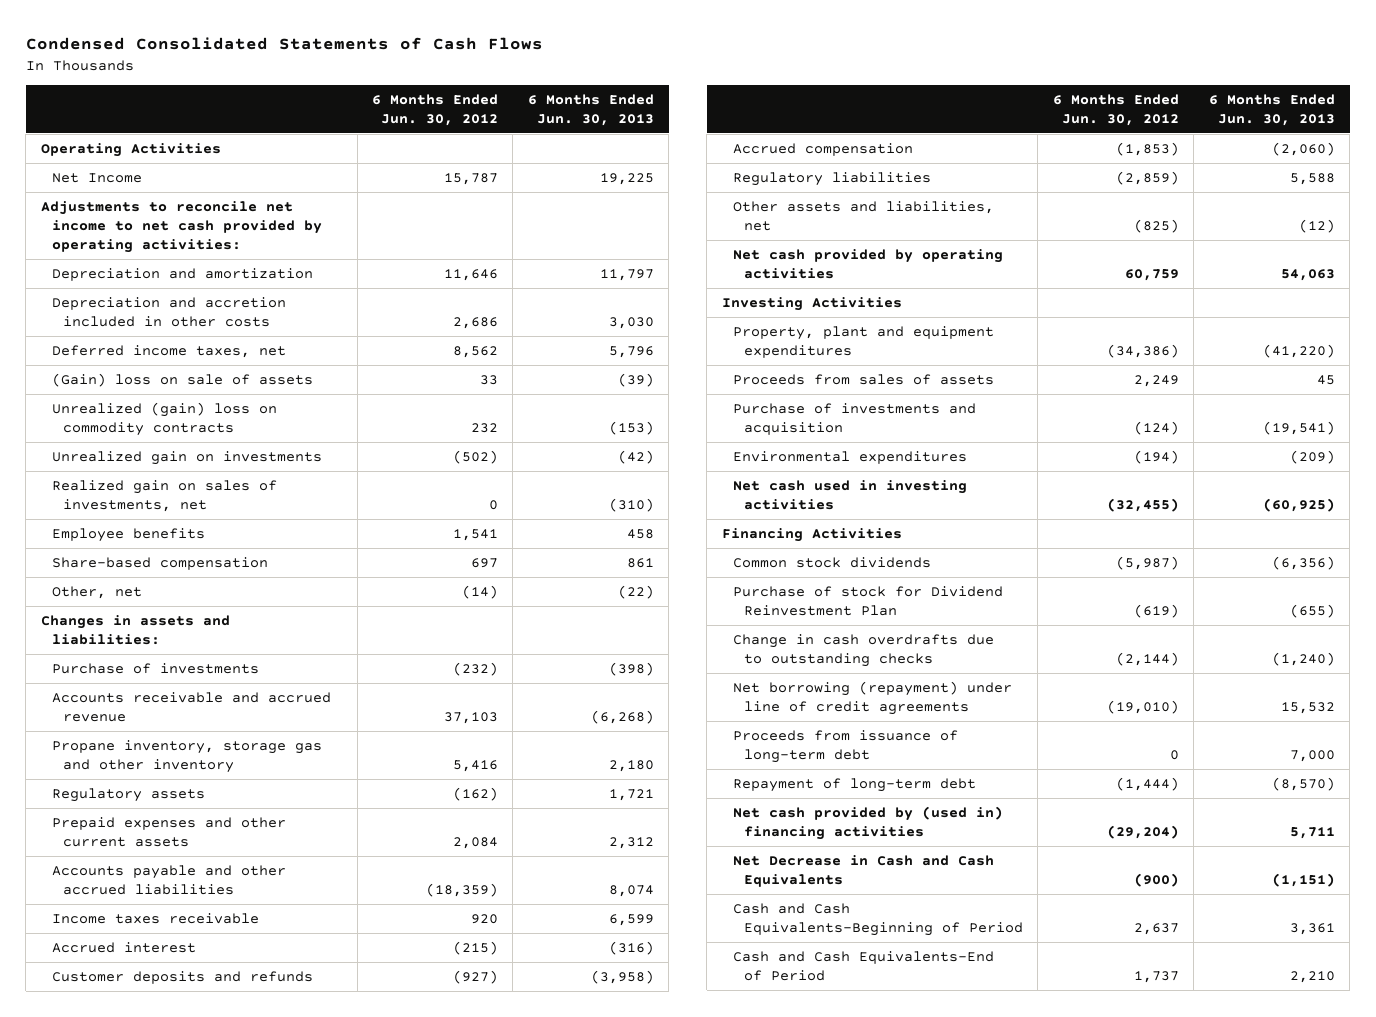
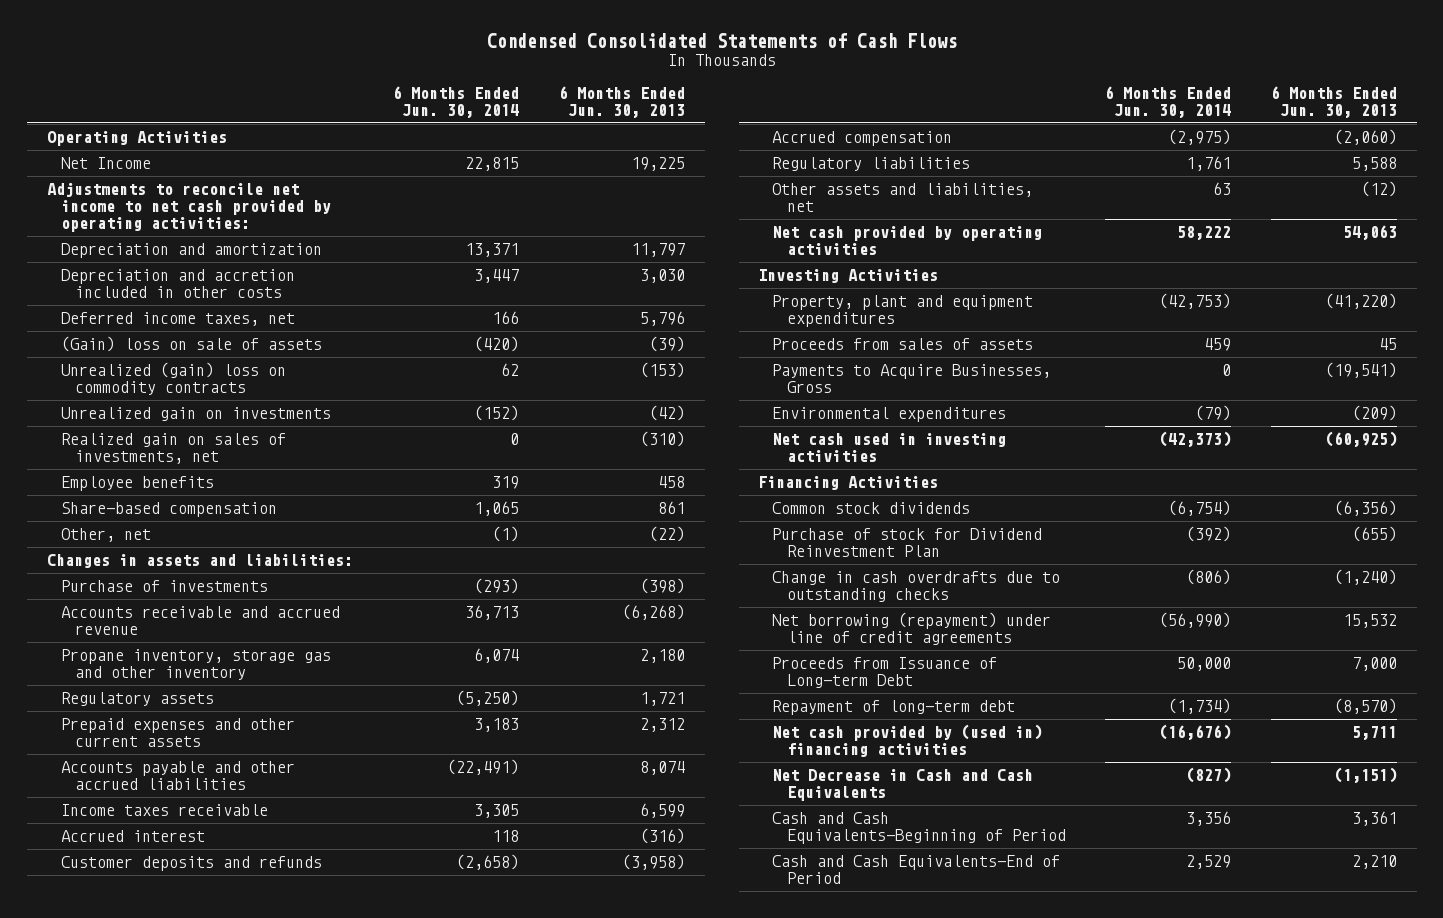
- | 6 Months Ended Jun. 30, 2012 | 6 Months Ended Jun. 30, 2013
+ | 6 Months Ended Jun. 30, 2014 | 6 Months Ended Jun. 30, 2013
- Purchase of investments and acquisition | (124) | (19,541)
+ Payments to Acquire Businesses, Gross | 0 | (19,541)
- Proceeds from issuance of long-term debt | 0 | 7,000
+ Proceeds from Issuance of Long-term Debt | 50,000 | 7,000

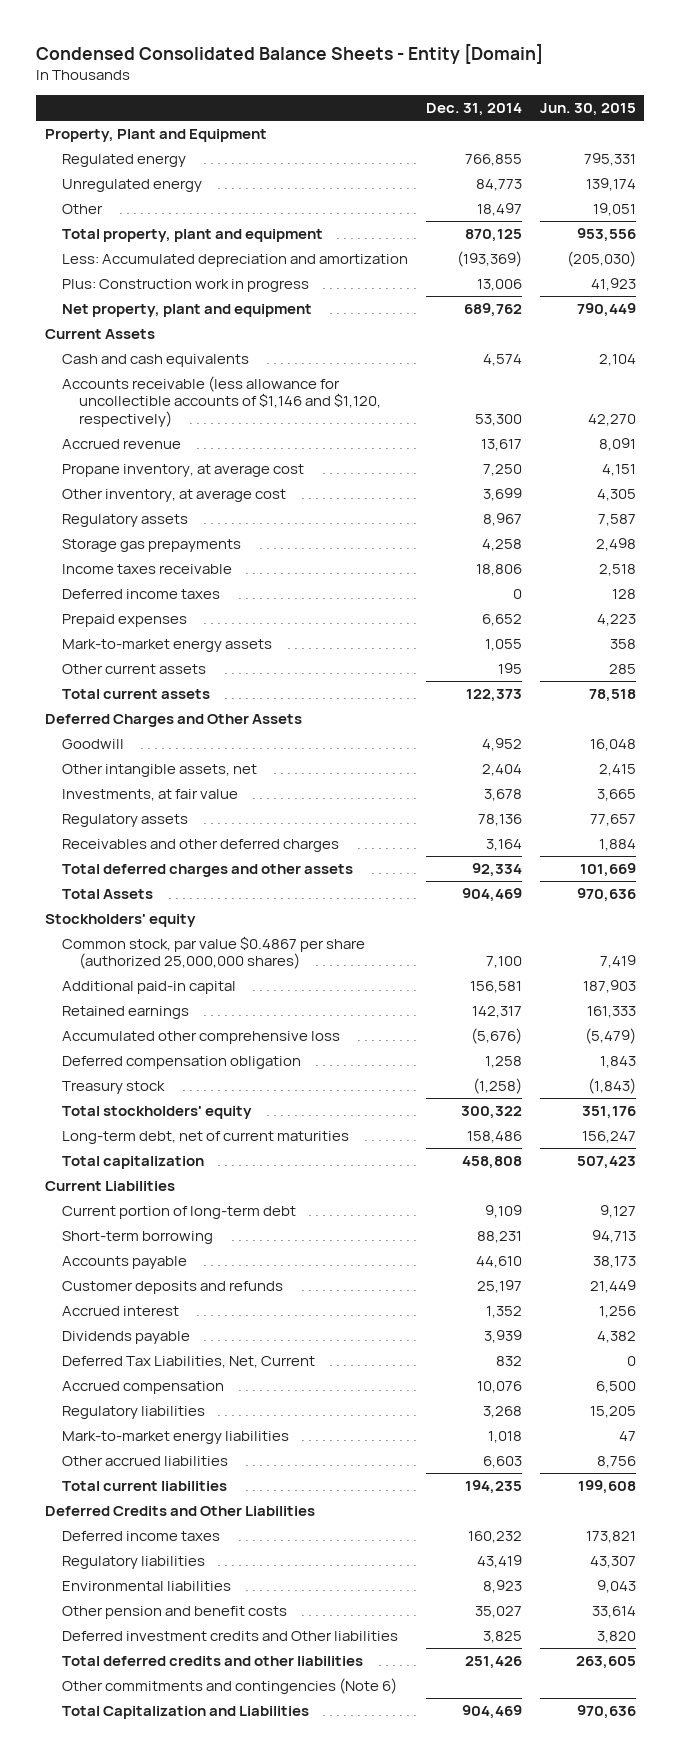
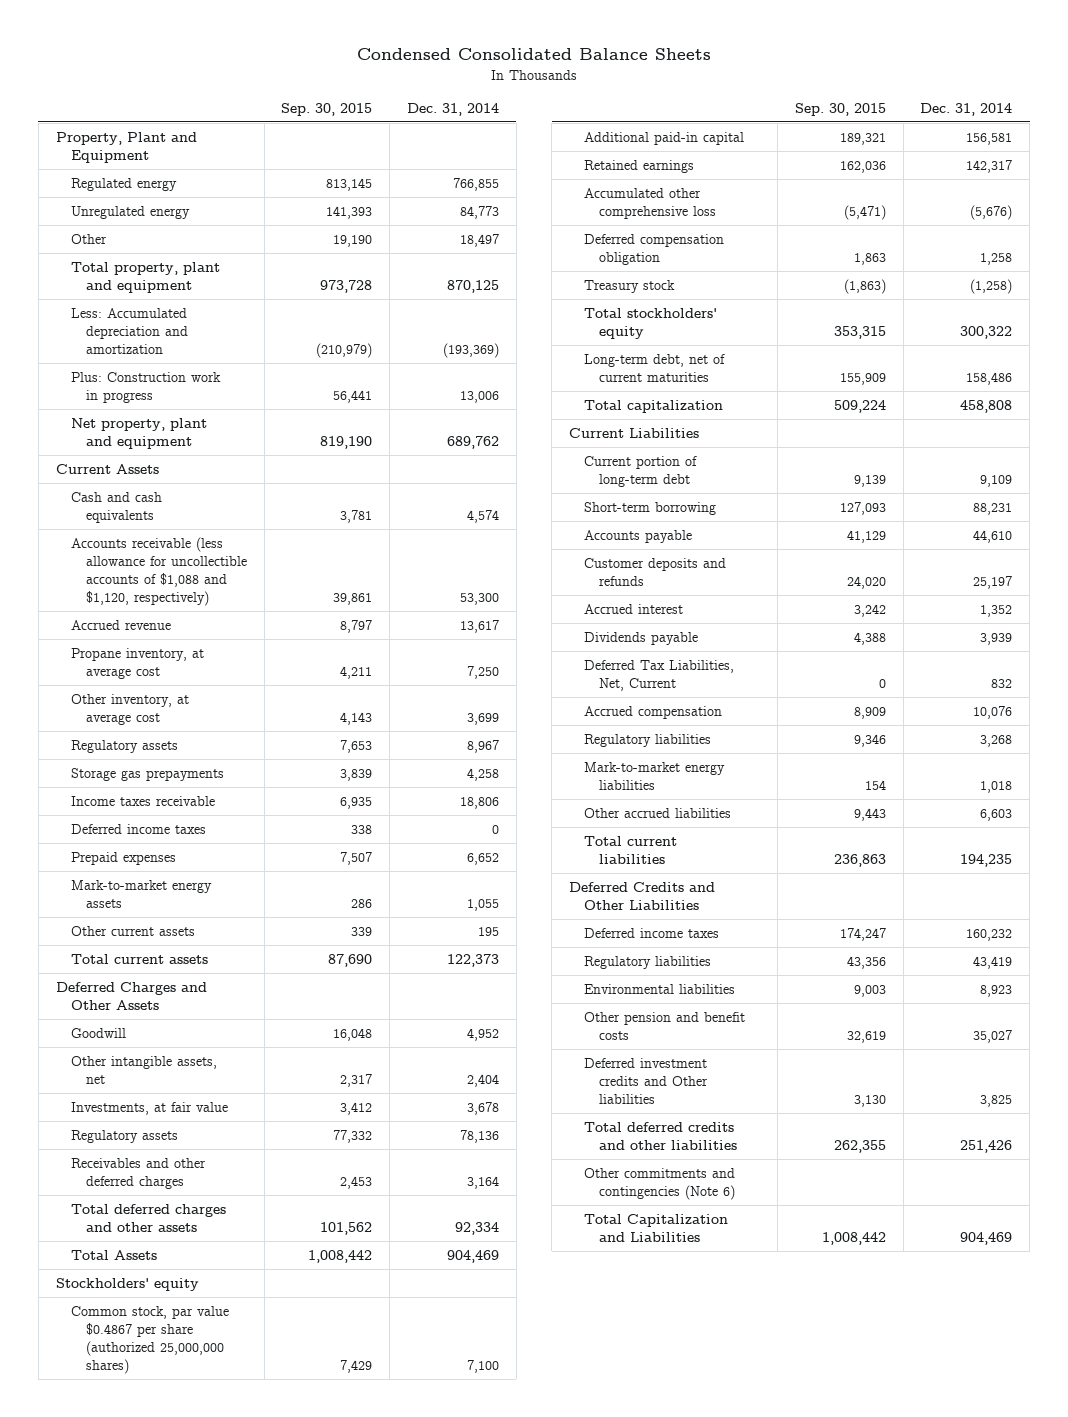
- Condensed Consolidated Balance Sheets - Entity [Domain]
+ Condensed Consolidated Balance Sheets
- | Dec. 31, 2014 | Jun. 30, 2015
+ | Sep. 30, 2015 | Dec. 31, 2014
- Accounts receivable (less allowance for uncollectible accounts of $1,146 and $1,120, respectively) | 53,300 | 42,270
+ Accounts receivable (less allowance for uncollectible accounts of $1,088 and $1,120, respectively) | 39,861 | 53,300

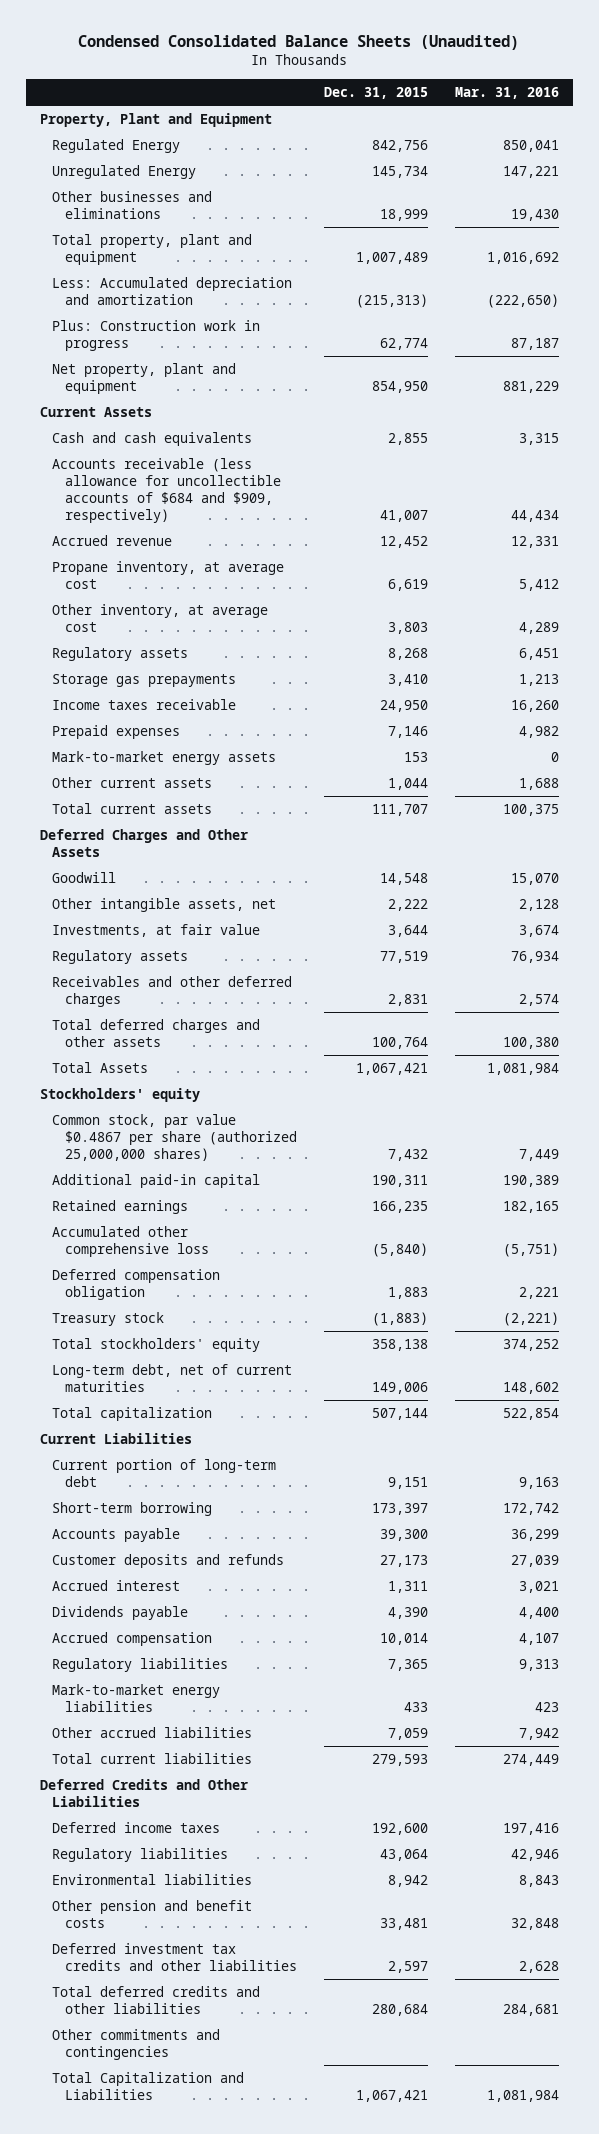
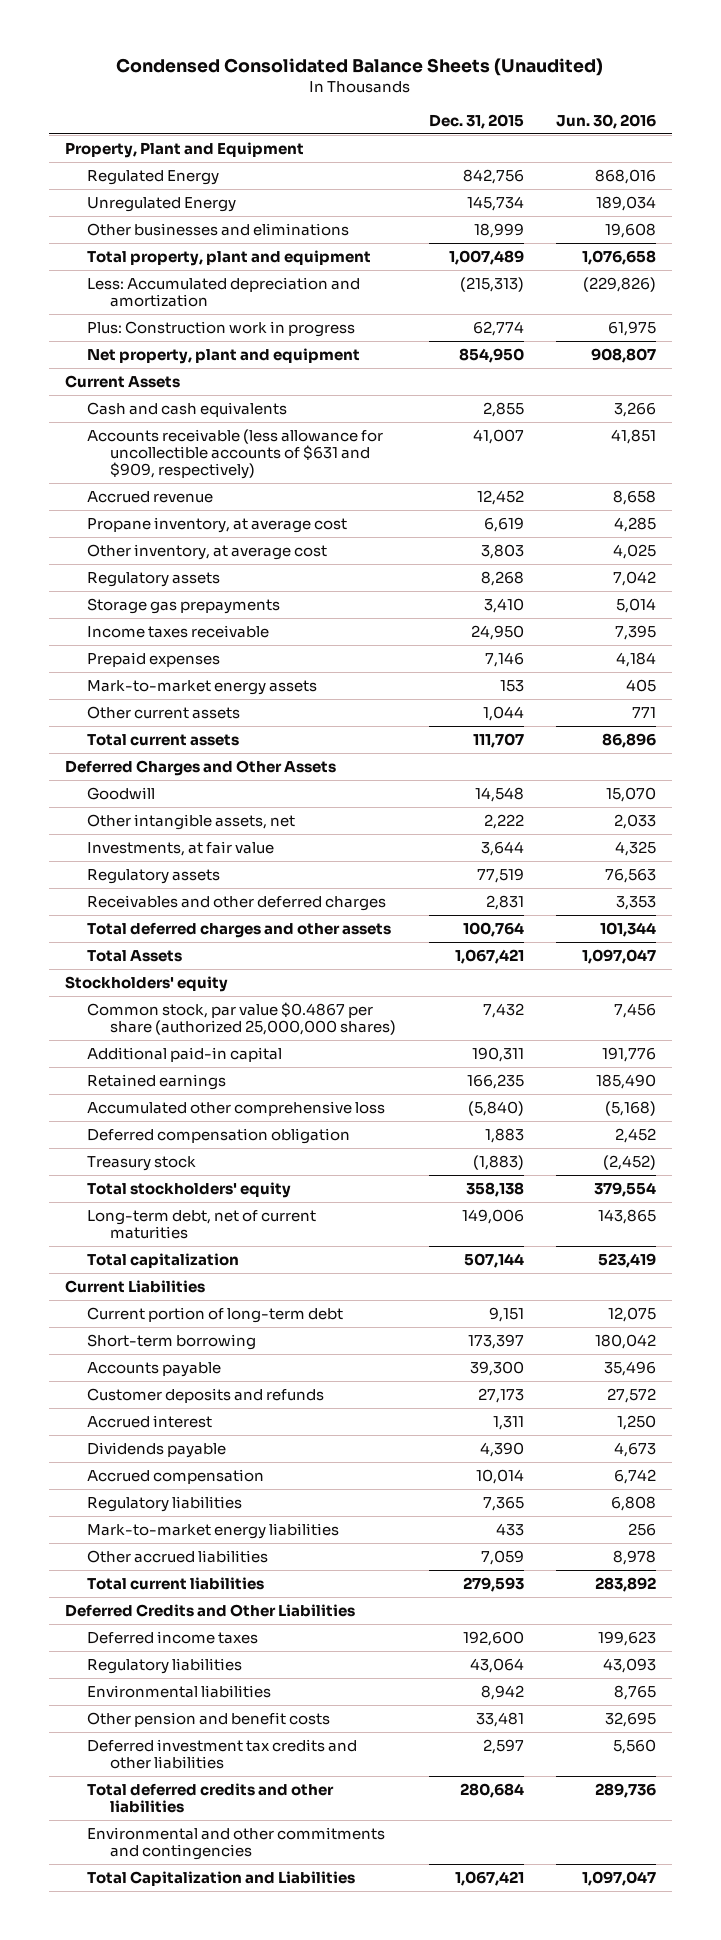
- | Dec. 31, 2015 | Mar. 31, 2016
+ | Dec. 31, 2015 | Jun. 30, 2016
- Accounts receivable (less allowance for uncollectible accounts of $684 and $909, respectively) | 41,007 | 44,434
+ Accounts receivable (less allowance for uncollectible accounts of $631 and $909, respectively) | 41,007 | 41,851
- Other commitments and contingencies
+ Environmental and other commitments and contingencies

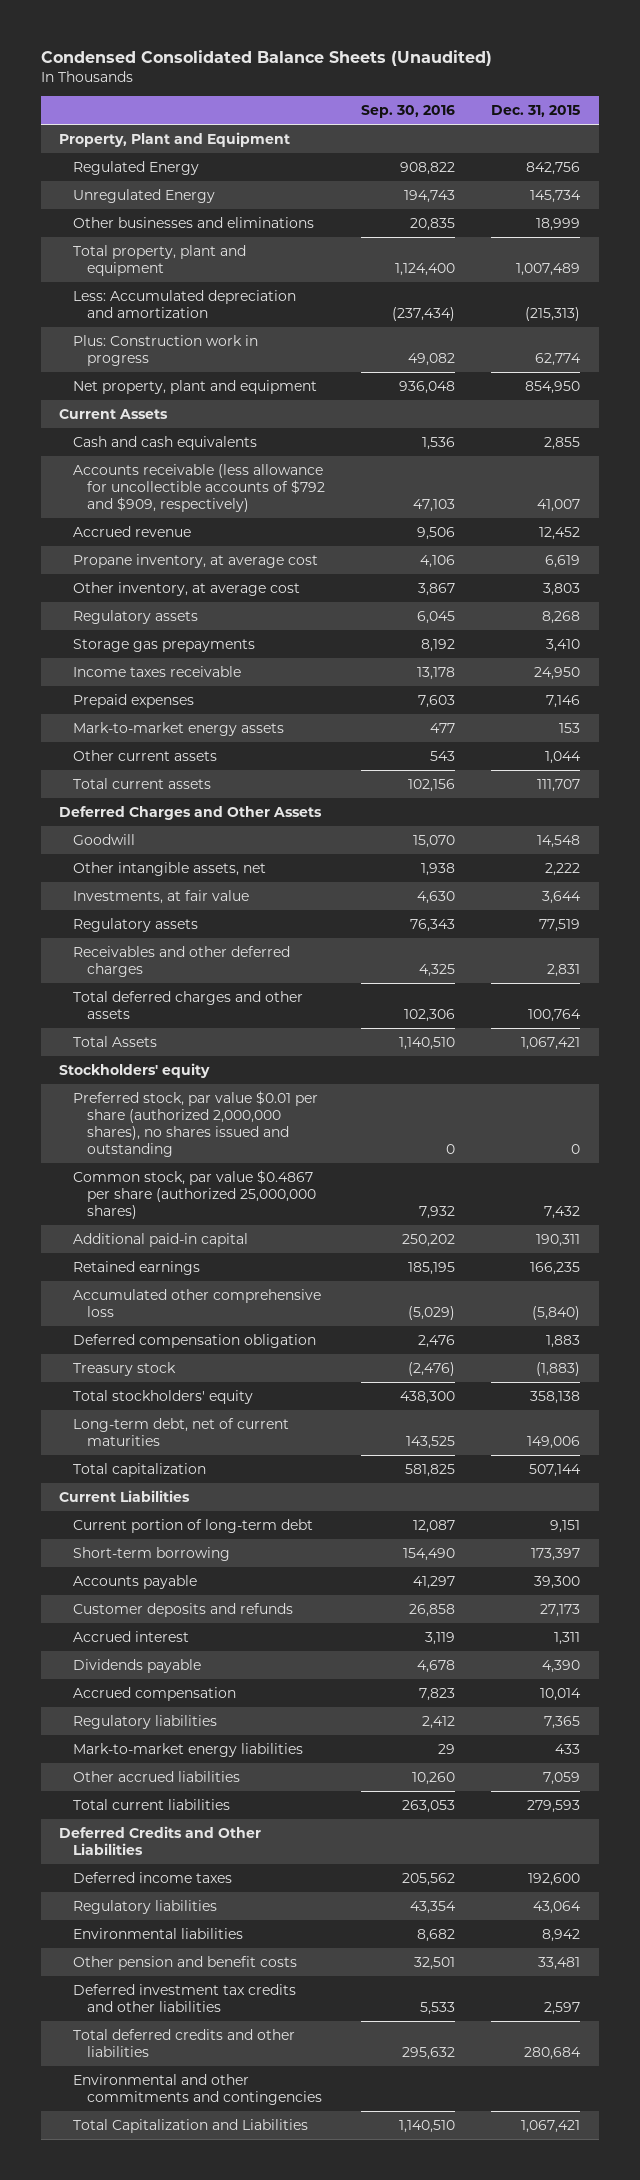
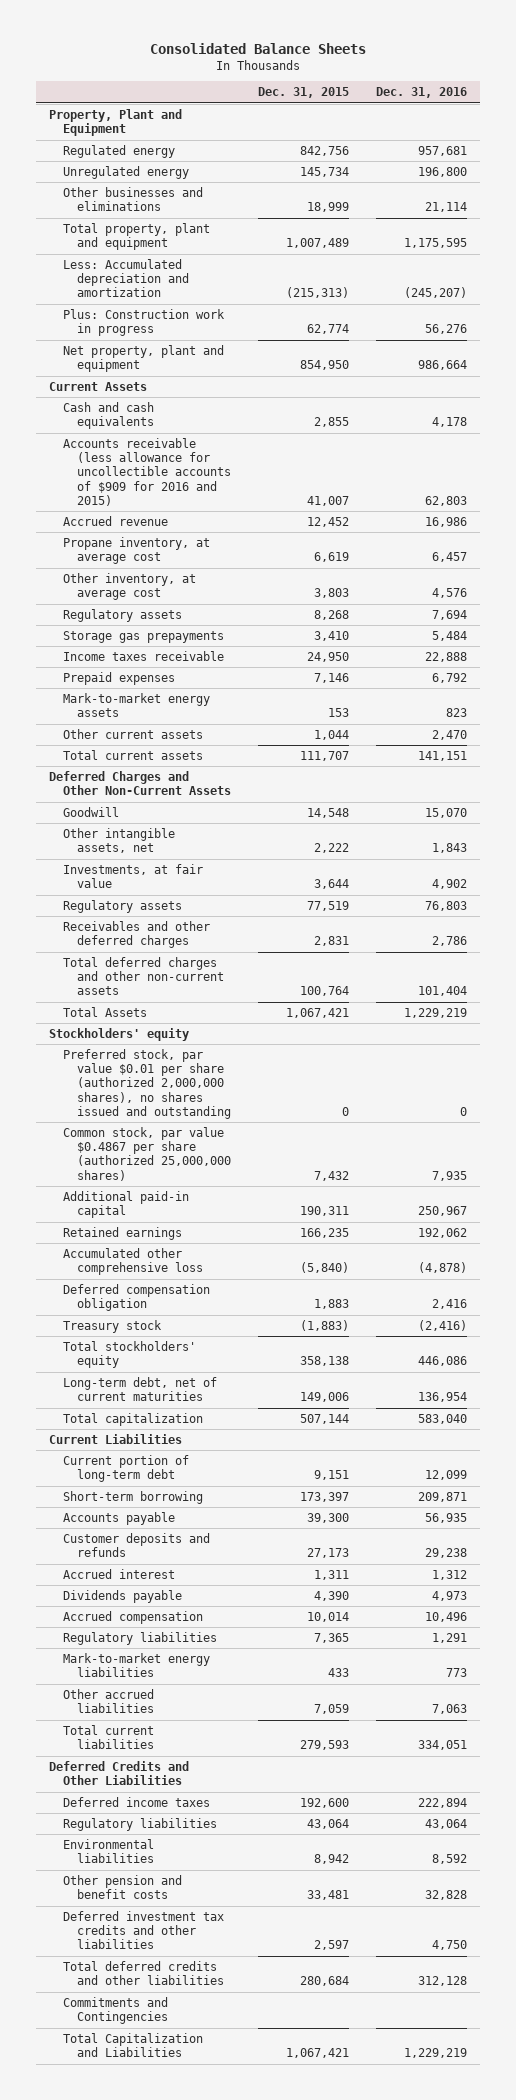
- Condensed Consolidated Balance Sheets (Unaudited)
+ Consolidated Balance Sheets
- | Sep. 30, 2016 | Dec. 31, 2015
+ | Dec. 31, 2015 | Dec. 31, 2016
- Regulated Energy | 908,822 | 842,756
- Unregulated Energy | 194,743 | 145,734
+ Regulated energy | 842,756 | 957,681
+ Unregulated energy | 145,734 | 196,800
- Accounts receivable (less allowance for uncollectible accounts of $792 and $909, respectively) | 47,103 | 41,007
+ Accounts receivable (less allowance for uncollectible accounts of $909 for 2016 and 2015) | 41,007 | 62,803
- Deferred Charges and Other Assets
+ Deferred Charges and Other Non-Current Assets
- Total deferred charges and other assets | 102,306 | 100,764
+ Total deferred charges and other non-current assets | 100,764 | 101,404
- Environmental and other commitments and contingencies
+ Commitments and Contingencies

